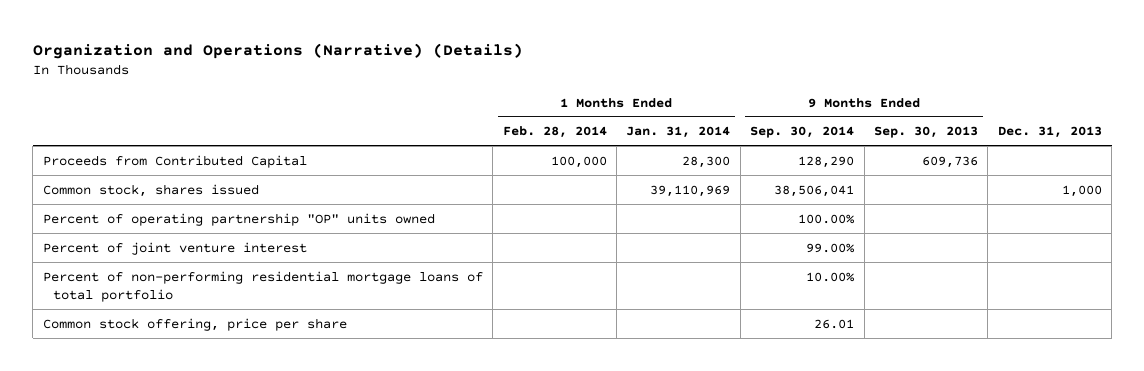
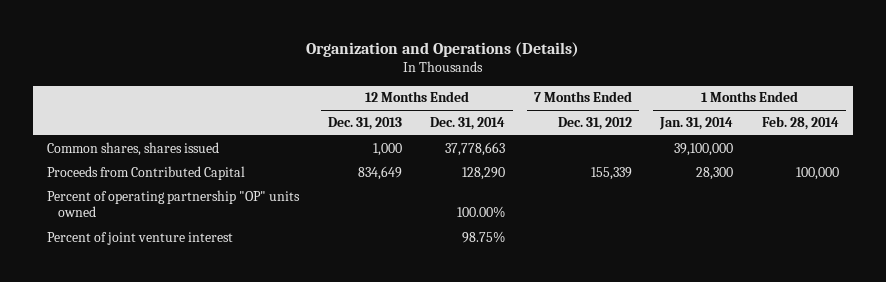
- Organization and Operations (Narrative) (Details)
+ Organization and Operations (Details)
- | 1 Months Ended Feb. 28, 2014 | 1 Months Ended Jan. 31, 2014 | 9 Months Ended Sep. 30, 2014 | 9 Months Ended Sep. 30, 2013 | Dec. 31, 2013
+ | 12 Months Ended Dec. 31, 2013 | 12 Months Ended Dec. 31, 2014 | 7 Months Ended Dec. 31, 2012 | 1 Months Ended Jan. 31, 2014 | 1 Months Ended Feb. 28, 2014
+ Common shares, shares issued | 1,000 | 37,778,663 | | 39,100,000 |
- Common stock, shares issued | | 39,110,969 | 38,506,041 | | 1,000
- Percent of non-performing residential mortgage loans of total portfolio | | | 10.00% | |
- Common stock offering, price per share | | | 26.01 | |

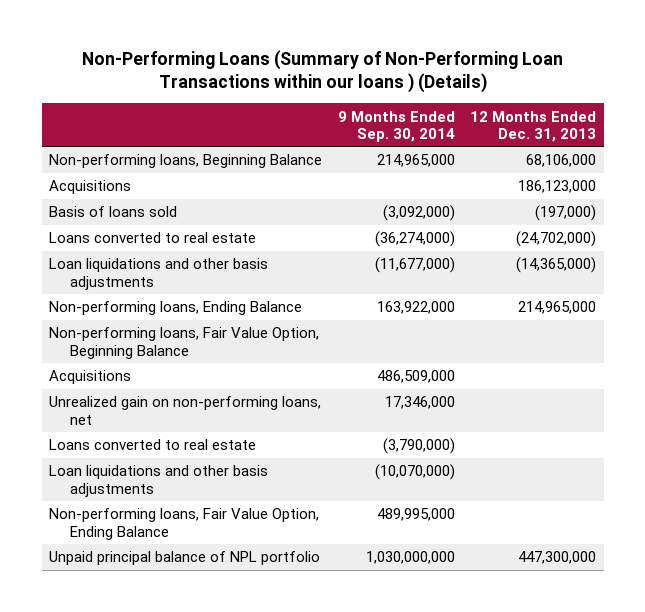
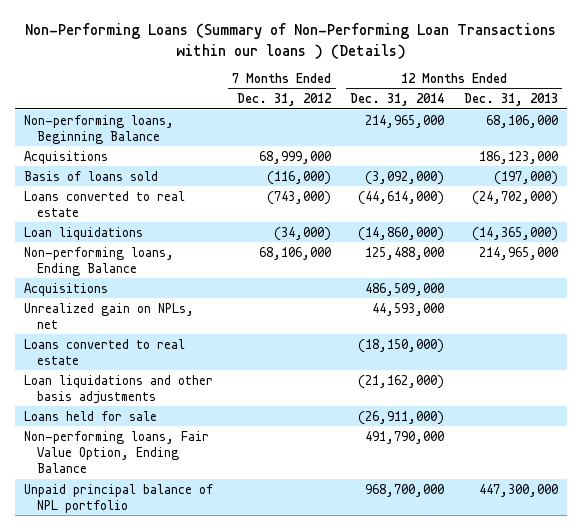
- | 9 Months Ended Sep. 30, 2014 | 12 Months Ended Dec. 31, 2013
+ | 7 Months Ended Dec. 31, 2012 | 12 Months Ended Dec. 31, 2014 | 12 Months Ended Dec. 31, 2013
- Loan liquidations and other basis adjustments | (11,677,000) | (14,365,000)
+ Loan liquidations | (34,000) | (14,860,000) | (14,365,000)
- Non-performing loans, Fair Value Option, Beginning Balance
- Unrealized gain on non-performing loans, net | 17,346,000 |
+ Unrealized gain on NPLs, net | | 44,593,000 |
+ Loans held for sale | | (26,911,000) |

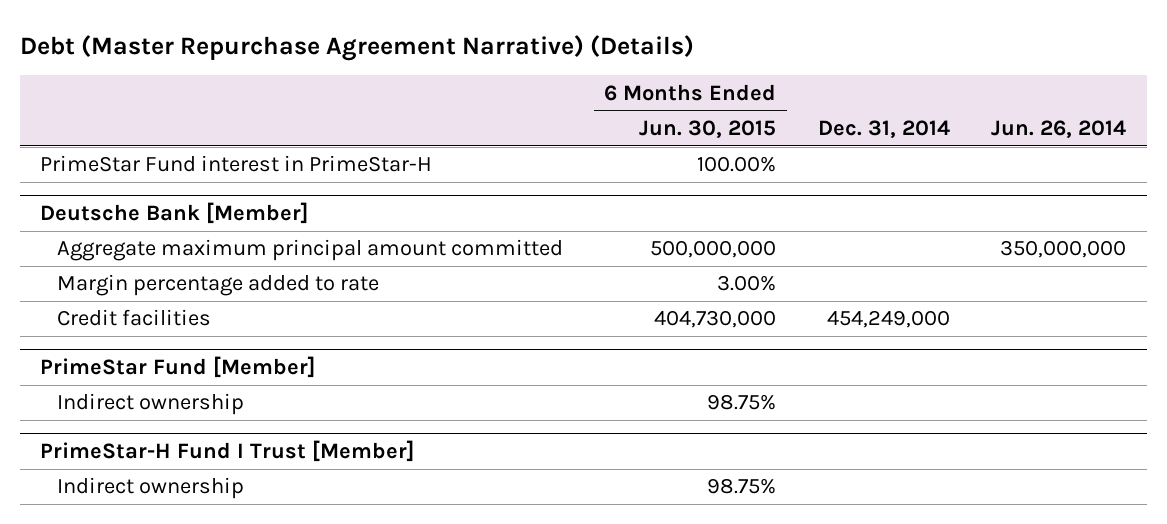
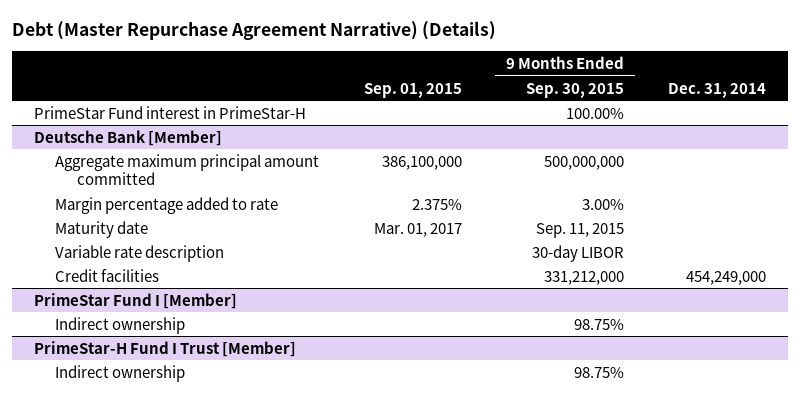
- | 6 Months Ended Jun. 30, 2015 | Dec. 31, 2014 | Jun. 26, 2014
+ | Sep. 01, 2015 | 9 Months Ended Sep. 30, 2015 | Dec. 31, 2014
@ Deutsche Bank [Member]
+ Maturity date | Mar. 01, 2017 | Sep. 11, 2015 |
+ Variable rate description | | 30-day LIBOR |
- PrimeStar Fund [Member]
+ PrimeStar Fund I [Member]

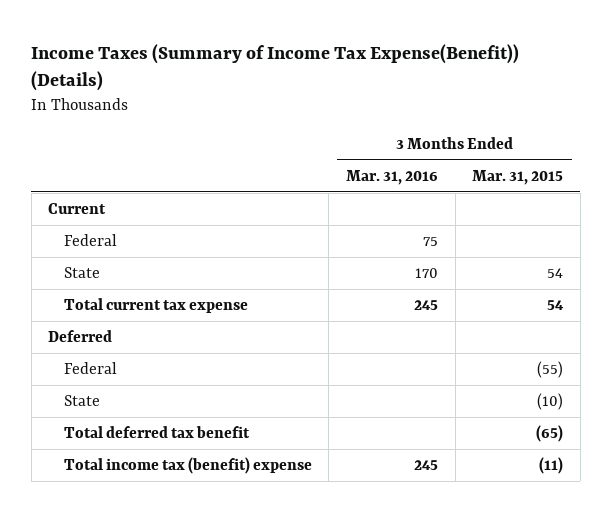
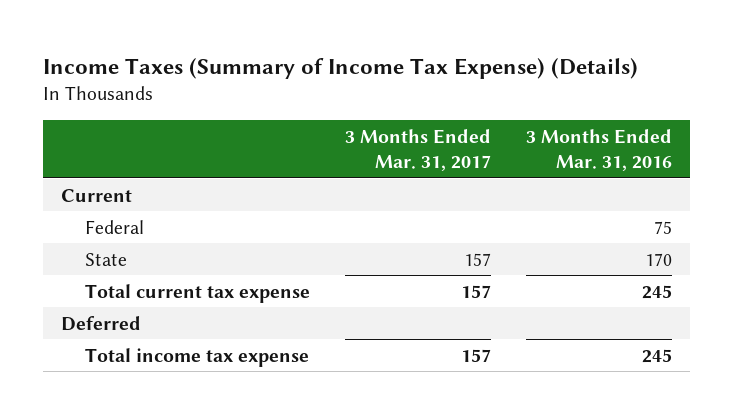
- Income Taxes (Summary of Income Tax Expense(Benefit)) (Details)
+ Income Taxes (Summary of Income Tax Expense) (Details)
- | 3 Months Ended Mar. 31, 2016 | 3 Months Ended Mar. 31, 2015
+ | 3 Months Ended Mar. 31, 2017 | 3 Months Ended Mar. 31, 2016
- Federal | | (55)
- State | | (10)
- Total deferred tax benefit | | (65)
- Total income tax (benefit) expense | 245 | (11)
+ Total income tax expense | 157 | 245

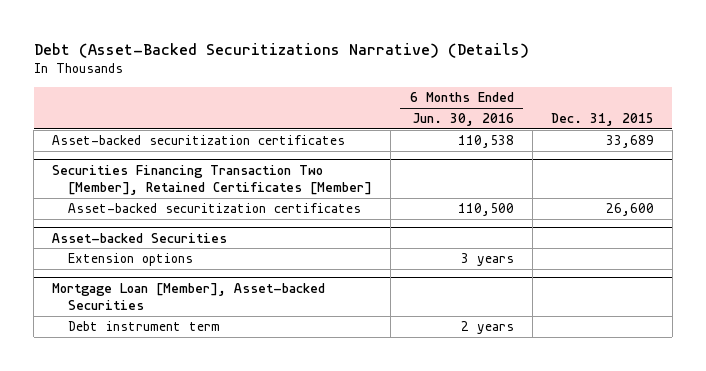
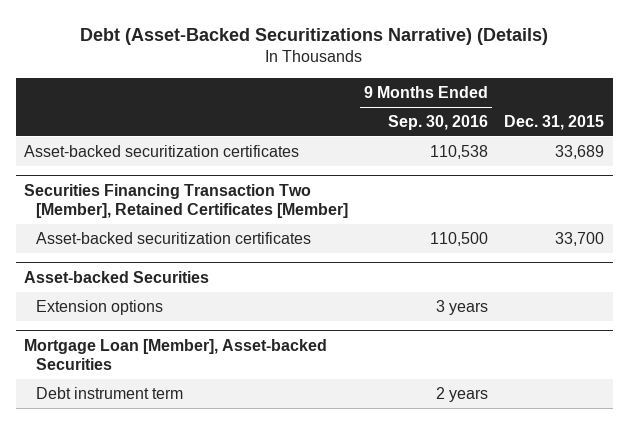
- | 6 Months Ended Jun. 30, 2016 | Dec. 31, 2015
+ | 9 Months Ended Sep. 30, 2016 | Dec. 31, 2015
@ Securities Financing Transaction Two [Member], Retained Certificates [Member]
- Asset-backed securitization certificates | 110,500 | 26,600
+ Asset-backed securitization certificates | 110,500 | 33,700

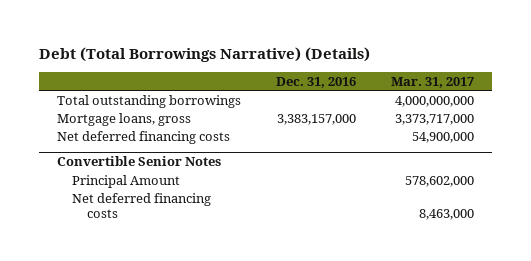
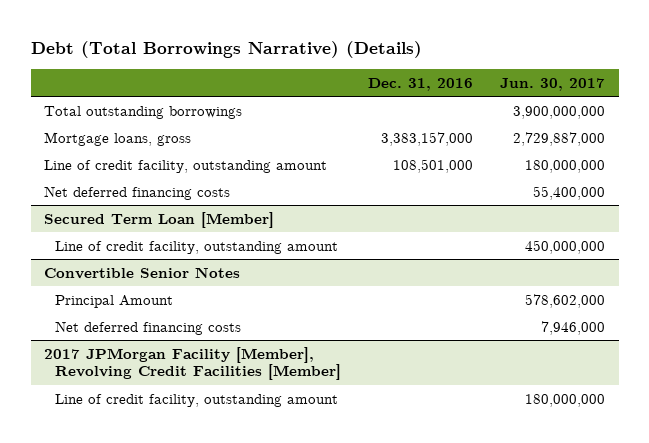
- | Dec. 31, 2016 | Mar. 31, 2017
+ | Dec. 31, 2016 | Jun. 30, 2017
+ Line of credit facility, outstanding amount | 108,501,000 | 180,000,000
+ Secured Term Loan [Member]
+ Line of credit facility, outstanding amount | | 450,000,000
+ 2017 JPMorgan Facility [Member], Revolving Credit Facilities [Member]
+ Line of credit facility, outstanding amount | | 180,000,000

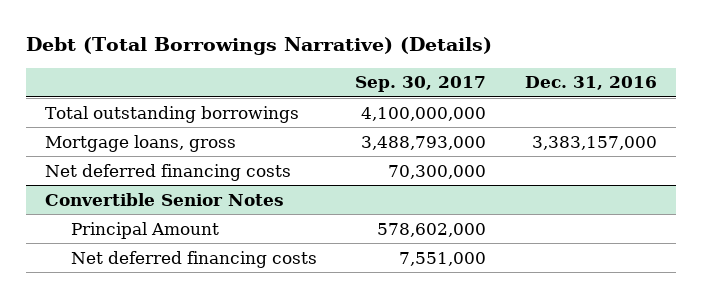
- | Dec. 31, 2016 | Jun. 30, 2017
+ | Sep. 30, 2017 | Dec. 31, 2016
- Line of credit facility, outstanding amount | 108,501,000 | 180,000,000
- Secured Term Loan [Member]
- Line of credit facility, outstanding amount | | 450,000,000
- 2017 JPMorgan Facility [Member], Revolving Credit Facilities [Member]
- Line of credit facility, outstanding amount | | 180,000,000

